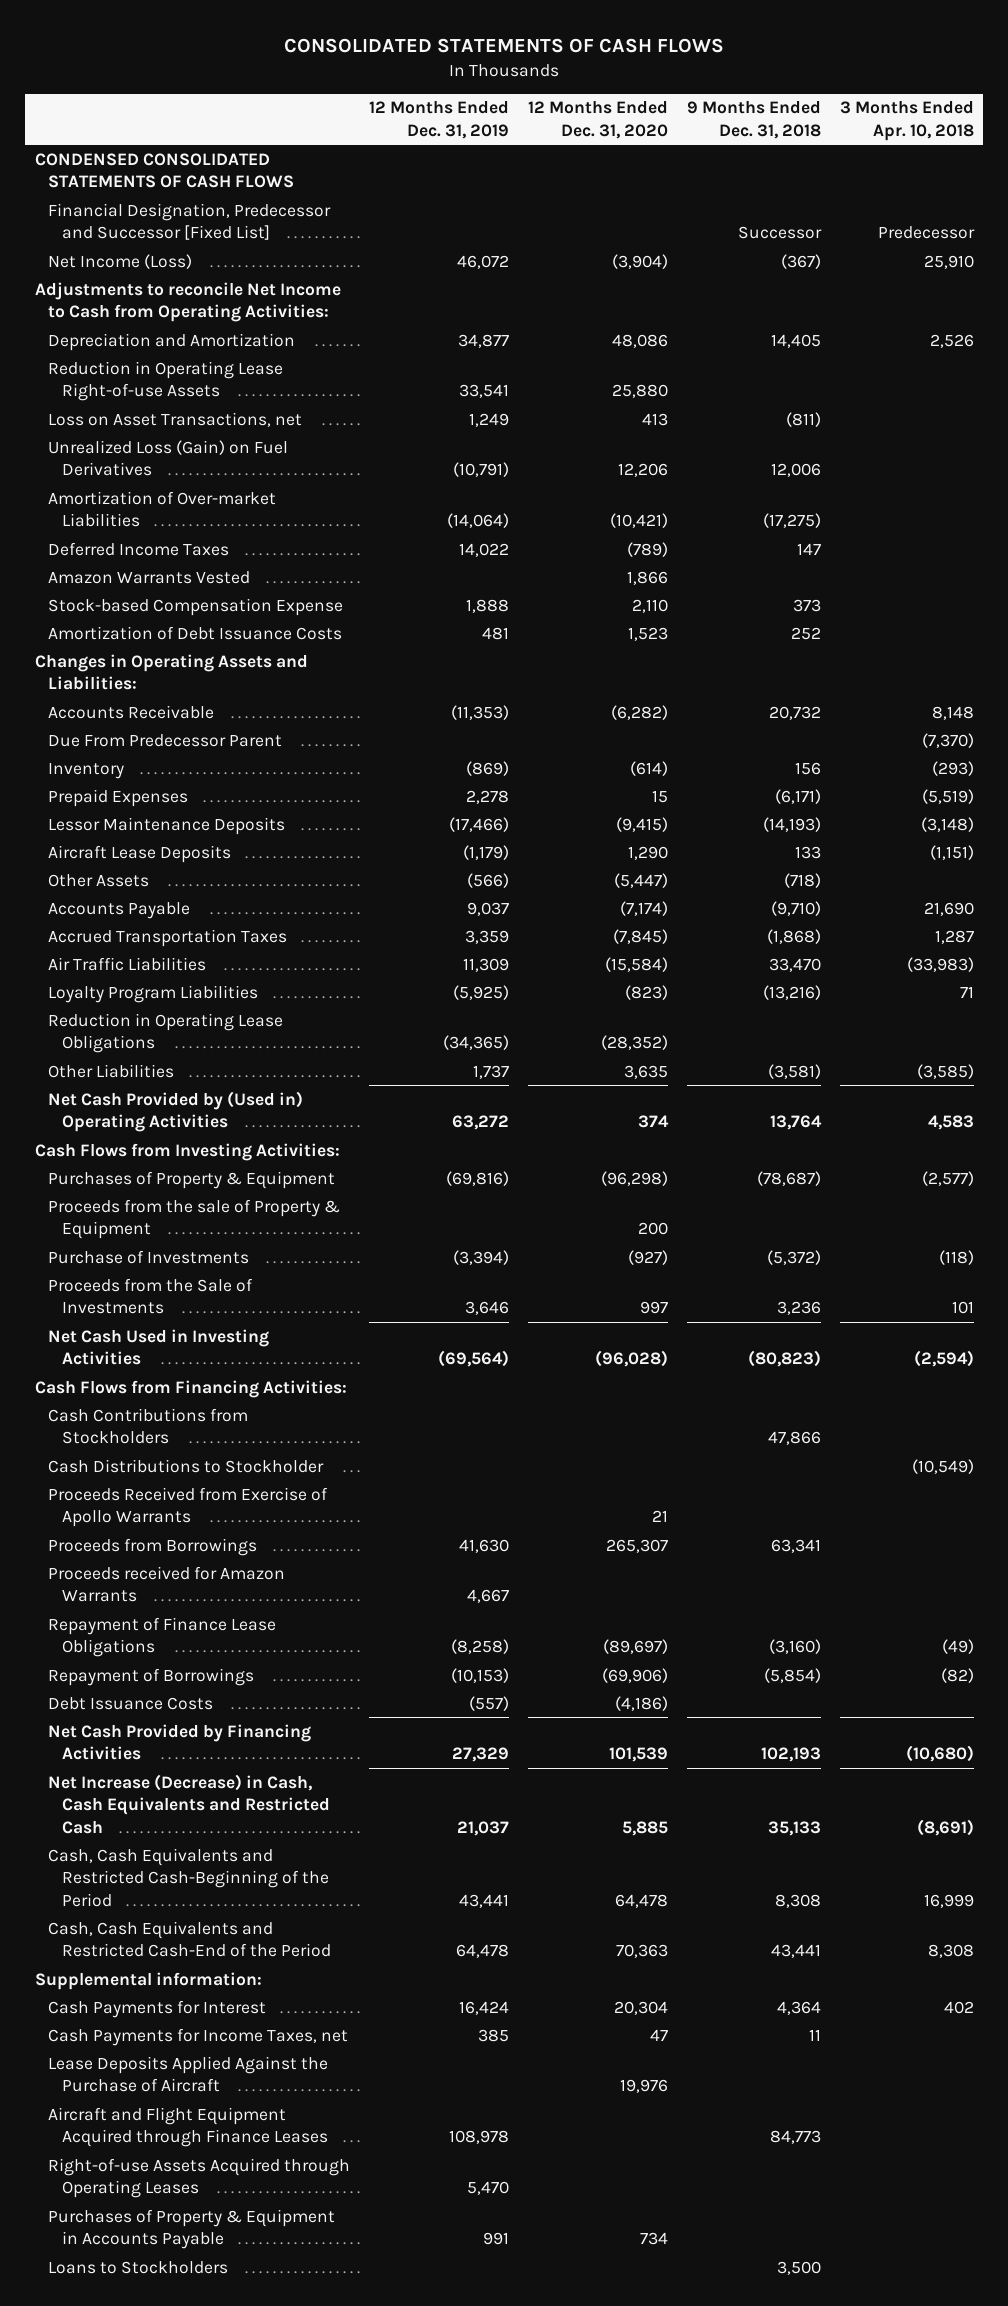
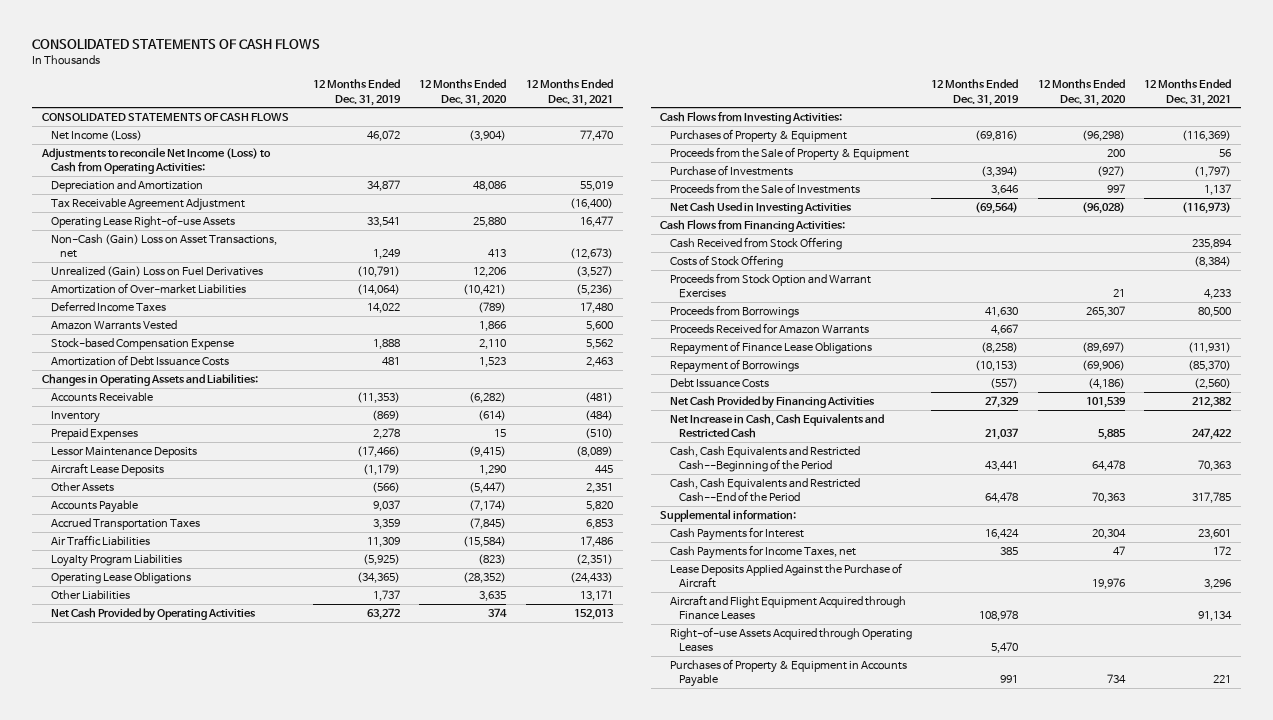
- | 12 Months Ended Dec. 31, 2019 | 12 Months Ended Dec. 31, 2020 | 9 Months Ended Dec. 31, 2018 | 3 Months Ended Apr. 10, 2018
+ | 12 Months Ended Dec. 31, 2019 | 12 Months Ended Dec. 31, 2020 | 12 Months Ended Dec. 31, 2021
- CONDENSED CONSOLIDATED STATEMENTS OF CASH FLOWS
- Financial Designation, Predecessor and Successor [Fixed List] | | | Successor | Predecessor
+ CONSOLIDATED STATEMENTS OF CASH FLOWS
- Adjustments to reconcile Net Income to Cash from Operating Activities:
+ Adjustments to reconcile Net Income (Loss) to Cash from Operating Activities:
- Reduction in Operating Lease Right-of-use Assets | 33,541 | 25,880 | |
- Loss on Asset Transactions, net | 1,249 | 413 | (811) |
- Unrealized Loss (Gain) on Fuel Derivatives | (10,791) | 12,206 | 12,006 |
+ Tax Receivable Agreement Adjustment | | | (16,400)
+ Operating Lease Right-of-use Assets | 33,541 | 25,880 | 16,477
+ Non-Cash (Gain) Loss on Asset Transactions, net | 1,249 | 413 | (12,673)
+ Unrealized (Gain) Loss on Fuel Derivatives | (10,791) | 12,206 | (3,527)
- Due From Predecessor Parent | | | | (7,370)
- Reduction in Operating Lease Obligations | (34,365) | (28,352) | |
+ Operating Lease Obligations | (34,365) | (28,352) | (24,433)
- Net Cash Provided by (Used in) Operating Activities | 63,272 | 374 | 13,764 | 4,583
+ Net Cash Provided by Operating Activities | 63,272 | 374 | 152,013
- Proceeds from the sale of Property & Equipment | | 200 | |
+ Proceeds from the Sale of Property & Equipment | | 200 | 56
- Cash Contributions from Stockholders | | | 47,866 |
- Cash Distributions to Stockholder | | | | (10,549)
- Proceeds Received from Exercise of Apollo Warrants | | 21 | |
+ Cash Received from Stock Offering | | | 235,894
+ Costs of Stock Offering | | | (8,384)
+ Proceeds from Stock Option and Warrant Exercises | | 21 | 4,233
- Proceeds received for Amazon Warrants | 4,667 | | |
+ Proceeds Received for Amazon Warrants | 4,667 | |
- Net Increase (Decrease) in Cash, Cash Equivalents and Restricted Cash | 21,037 | 5,885 | 35,133 | (8,691)
- Cash, Cash Equivalents and Restricted Cash-Beginning of the Period | 43,441 | 64,478 | 8,308 | 16,999
- Cash, Cash Equivalents and Restricted Cash-End of the Period | 64,478 | 70,363 | 43,441 | 8,308
+ Net Increase in Cash, Cash Equivalents and Restricted Cash | 21,037 | 5,885 | 247,422
+ Cash, Cash Equivalents and Restricted Cash--Beginning of the Period | 43,441 | 64,478 | 70,363
+ Cash, Cash Equivalents and Restricted Cash--End of the Period | 64,478 | 70,363 | 317,785
- Loans to Stockholders | | | 3,500 |

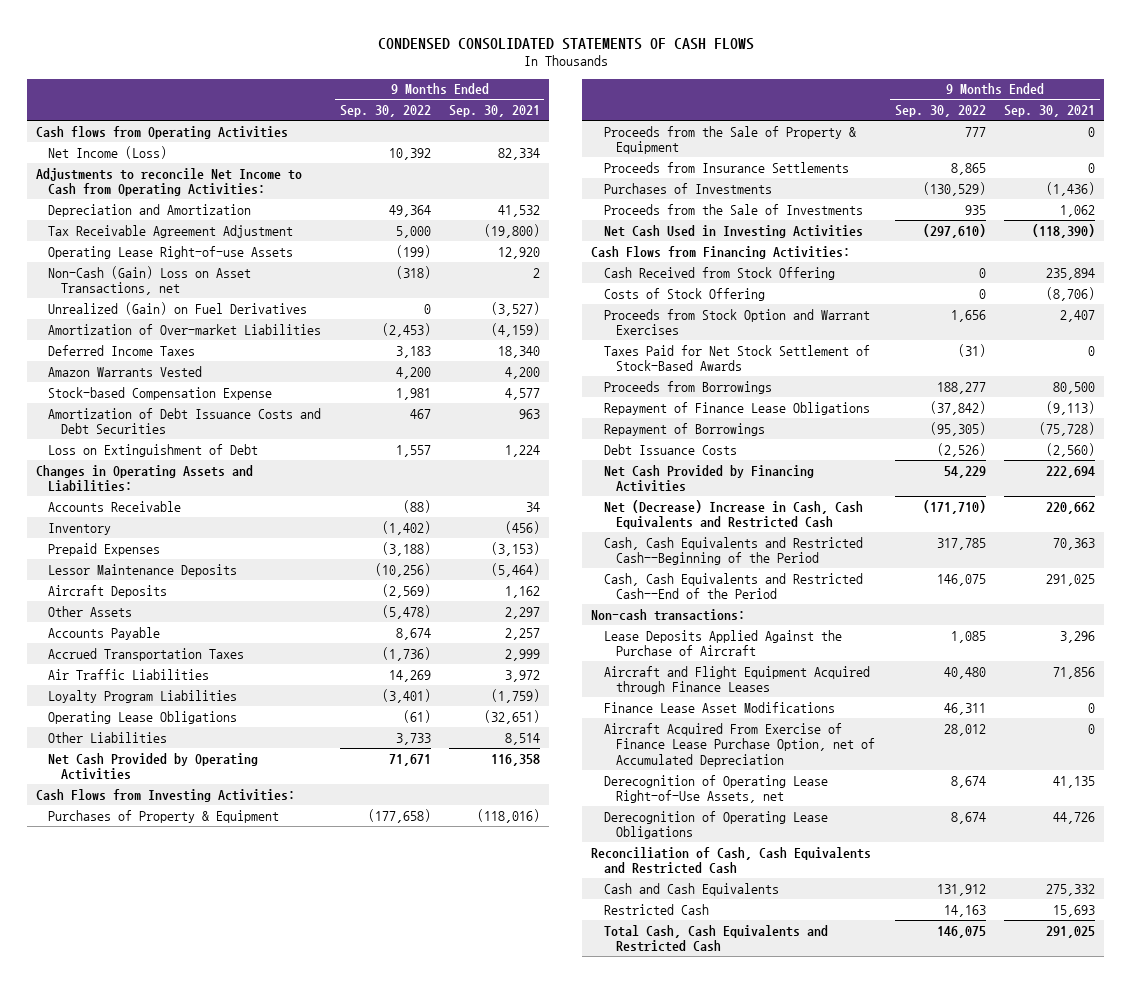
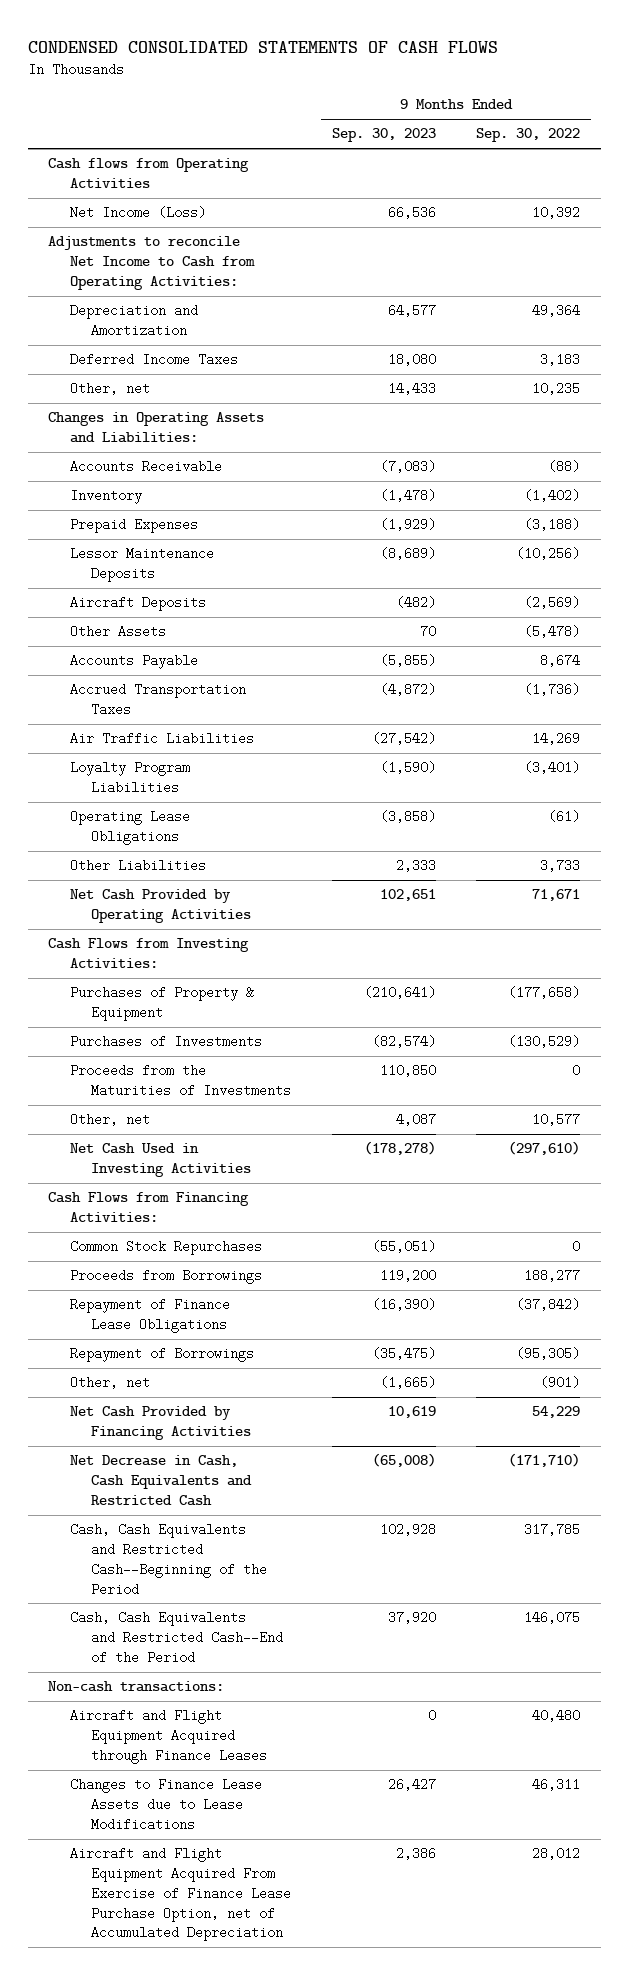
- | 9 Months Ended Sep. 30, 2022 | 9 Months Ended Sep. 30, 2021
+ | 9 Months Ended Sep. 30, 2023 | 9 Months Ended Sep. 30, 2022
- Tax Receivable Agreement Adjustment | 5,000 | (19,800)
- Operating Lease Right-of-use Assets | (199) | 12,920
- Non-Cash (Gain) Loss on Asset Transactions, net | (318) | 2
- Unrealized (Gain) on Fuel Derivatives | 0 | (3,527)
- Amortization of Over-market Liabilities | (2,453) | (4,159)
- Amazon Warrants Vested | 4,200 | 4,200
- Stock-based Compensation Expense | 1,981 | 4,577
- Amortization of Debt Issuance Costs and Debt Securities | 467 | 963
- Loss on Extinguishment of Debt | 1,557 | 1,224
+ Other, net | 14,433 | 10,235
- Proceeds from the Sale of Property & Equipment | 777 | 0
- Proceeds from Insurance Settlements | 8,865 | 0
- Proceeds from the Sale of Investments | 935 | 1,062
+ Proceeds from the Maturities of Investments | 110,850 | 0
+ Other, net | 4,087 | 10,577
- Cash Received from Stock Offering | 0 | 235,894
- Costs of Stock Offering | 0 | (8,706)
- Proceeds from Stock Option and Warrant Exercises | 1,656 | 2,407
- Taxes Paid for Net Stock Settlement of Stock-Based Awards | (31) | 0
+ Common Stock Repurchases | (55,051) | 0
- Debt Issuance Costs | (2,526) | (2,560)
+ Other, net | (1,665) | (901)
- Net (Decrease) Increase in Cash, Cash Equivalents and Restricted Cash | (171,710) | 220,662
+ Net Decrease in Cash, Cash Equivalents and Restricted Cash | (65,008) | (171,710)
- Lease Deposits Applied Against the Purchase of Aircraft | 1,085 | 3,296
- Finance Lease Asset Modifications | 46,311 | 0
- Aircraft Acquired From Exercise of Finance Lease Purchase Option, net of Accumulated Depreciation | 28,012 | 0
- Derecognition of Operating Lease Right-of-Use Assets, net | 8,674 | 41,135
- Derecognition of Operating Lease Obligations | 8,674 | 44,726
- Reconciliation of Cash, Cash Equivalents and Restricted Cash
- Cash and Cash Equivalents | 131,912 | 275,332
- Restricted Cash | 14,163 | 15,693
- Total Cash, Cash Equivalents and Restricted Cash | 146,075 | 291,025
+ Changes to Finance Lease Assets due to Lease Modifications | 26,427 | 46,311
+ Aircraft and Flight Equipment Acquired From Exercise of Finance Lease Purchase Option, net of Accumulated Depreciation | 2,386 | 28,012

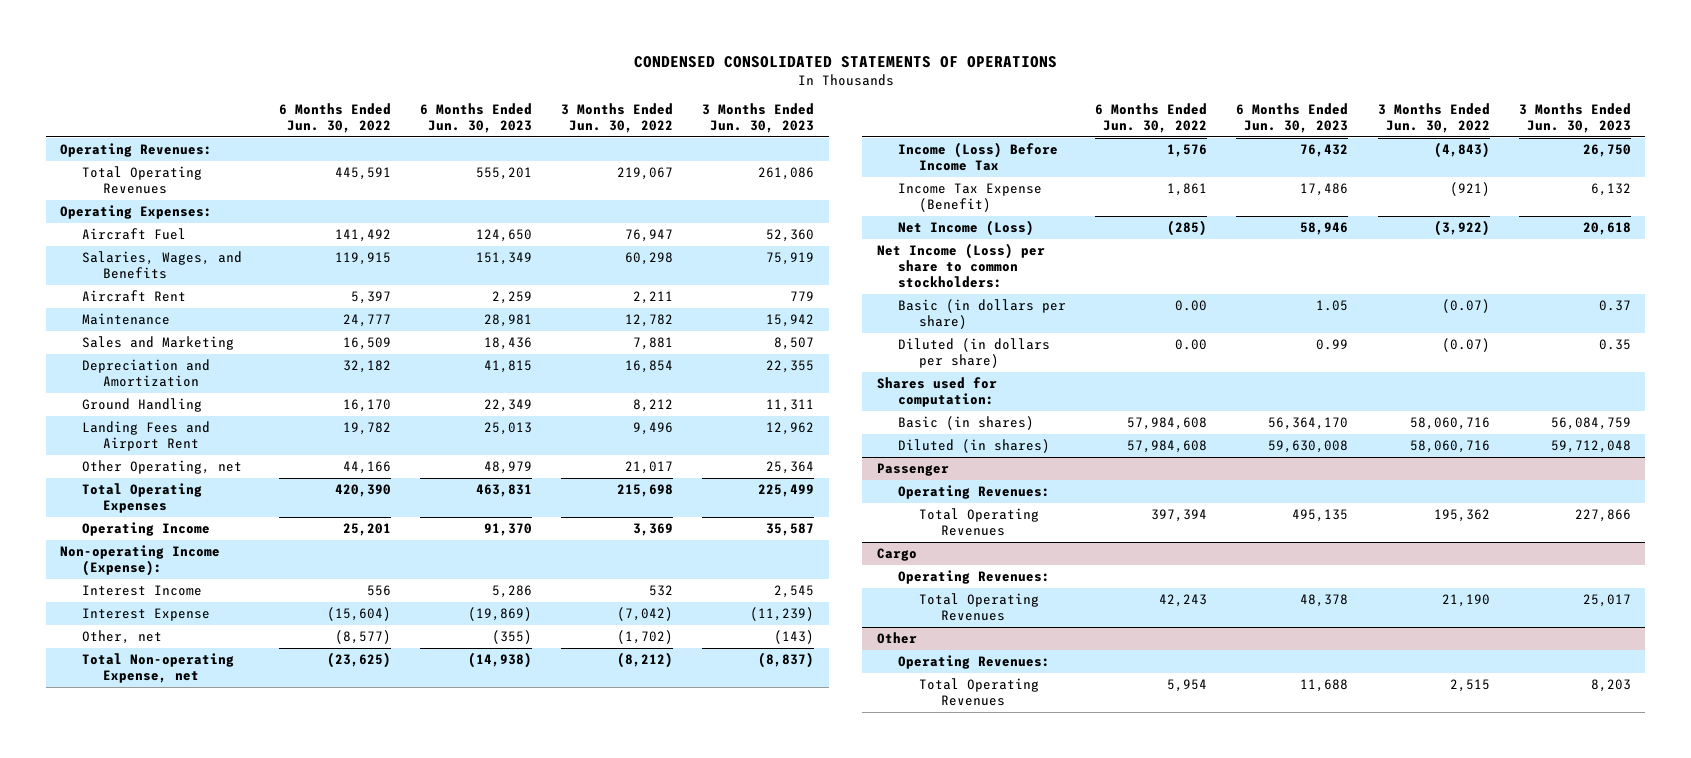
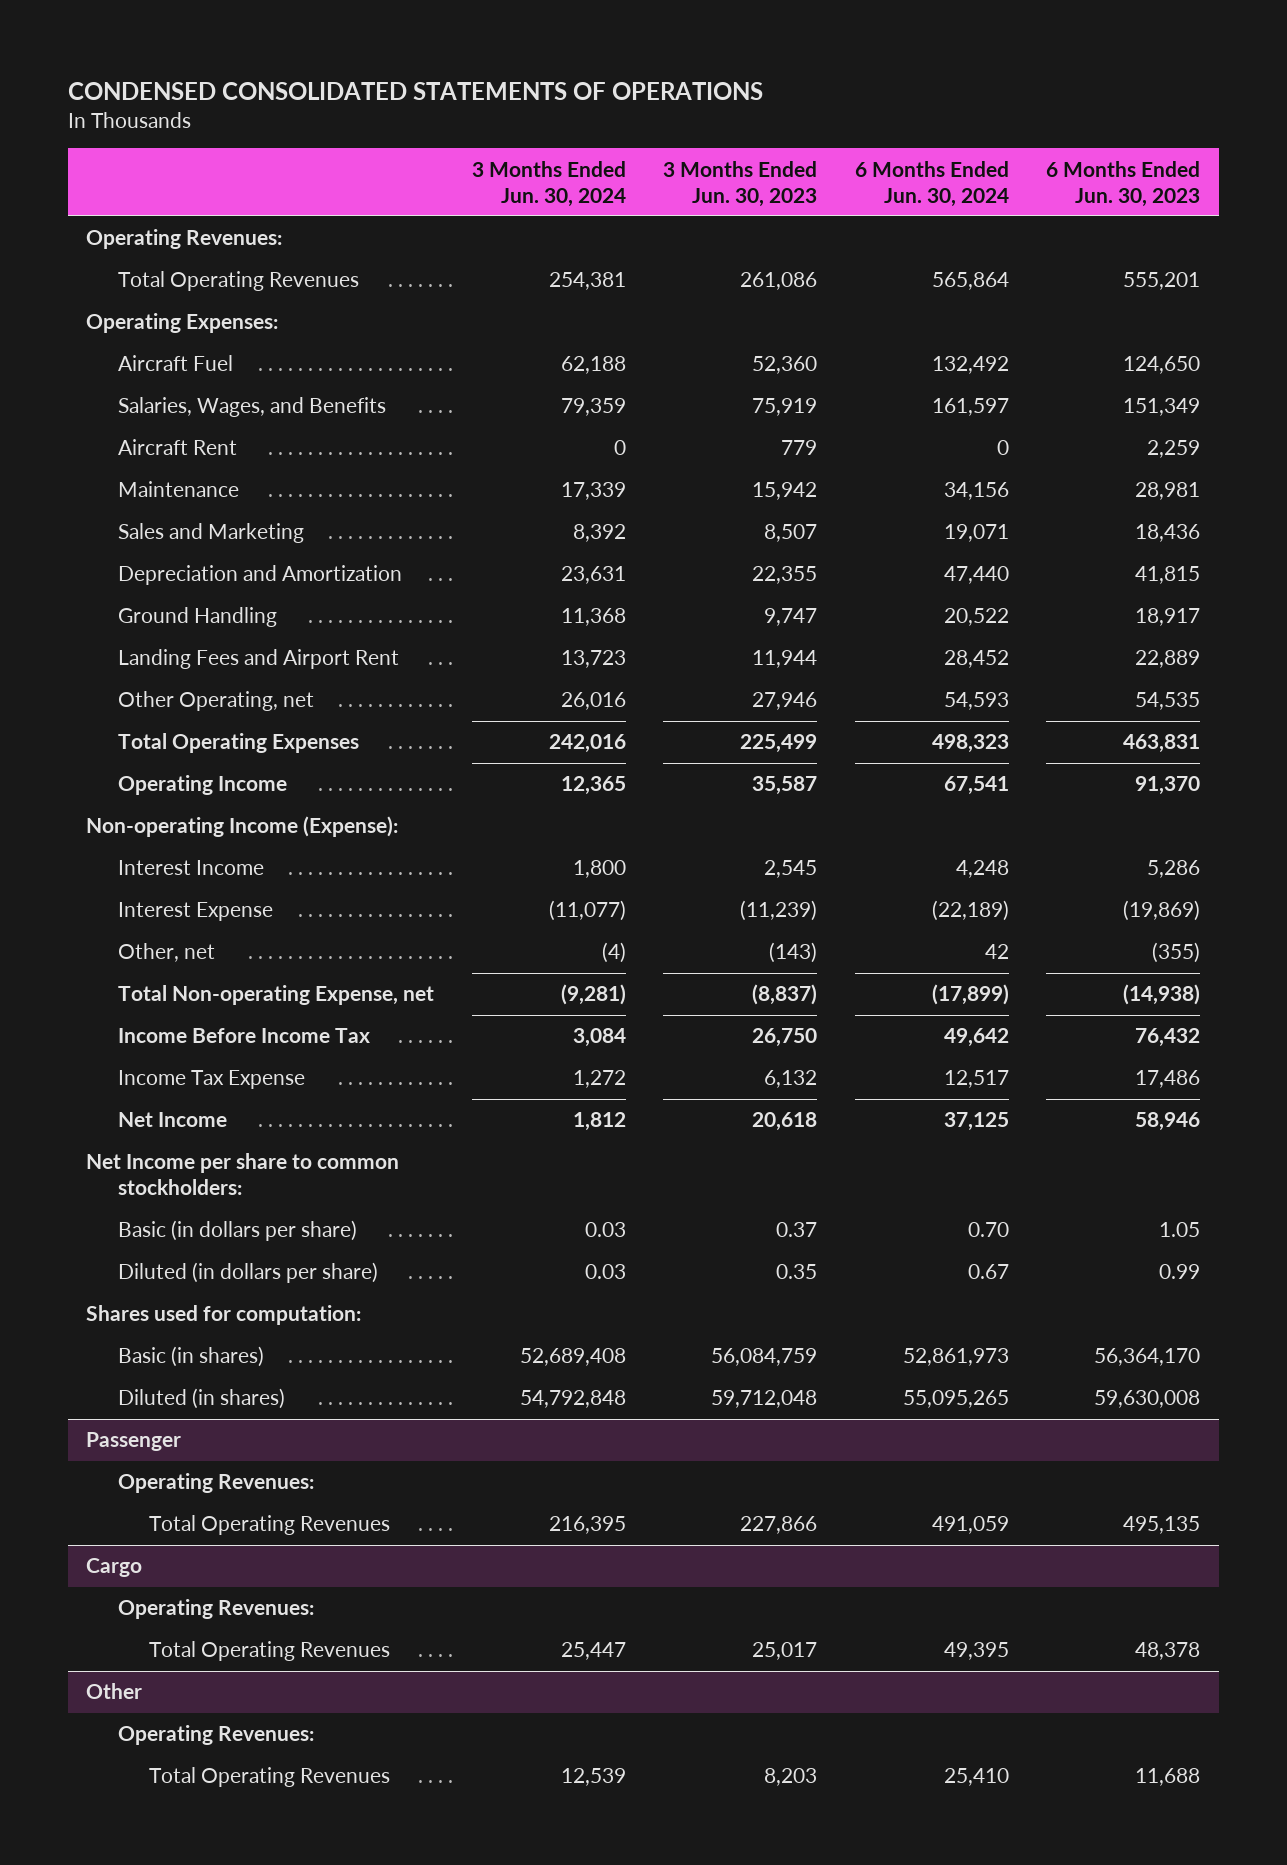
- | 6 Months Ended Jun. 30, 2022 | 6 Months Ended Jun. 30, 2023 | 3 Months Ended Jun. 30, 2022 | 3 Months Ended Jun. 30, 2023
+ | 3 Months Ended Jun. 30, 2024 | 3 Months Ended Jun. 30, 2023 | 6 Months Ended Jun. 30, 2024 | 6 Months Ended Jun. 30, 2023
- Ground Handling | 16,170 | 22,349 | 8,212 | 11,311
- Landing Fees and Airport Rent | 19,782 | 25,013 | 9,496 | 12,962
- Other Operating, net | 44,166 | 48,979 | 21,017 | 25,364
+ Ground Handling | 11,368 | 9,747 | 20,522 | 18,917
+ Landing Fees and Airport Rent | 13,723 | 11,944 | 28,452 | 22,889
+ Other Operating, net | 26,016 | 27,946 | 54,593 | 54,535
- Income (Loss) Before Income Tax | 1,576 | 76,432 | (4,843) | 26,750
- Income Tax Expense (Benefit) | 1,861 | 17,486 | (921) | 6,132
- Net Income (Loss) | (285) | 58,946 | (3,922) | 20,618
- Net Income (Loss) per share to common stockholders:
+ Income Before Income Tax | 3,084 | 26,750 | 49,642 | 76,432
+ Income Tax Expense | 1,272 | 6,132 | 12,517 | 17,486
+ Net Income | 1,812 | 20,618 | 37,125 | 58,946
+ Net Income per share to common stockholders:

